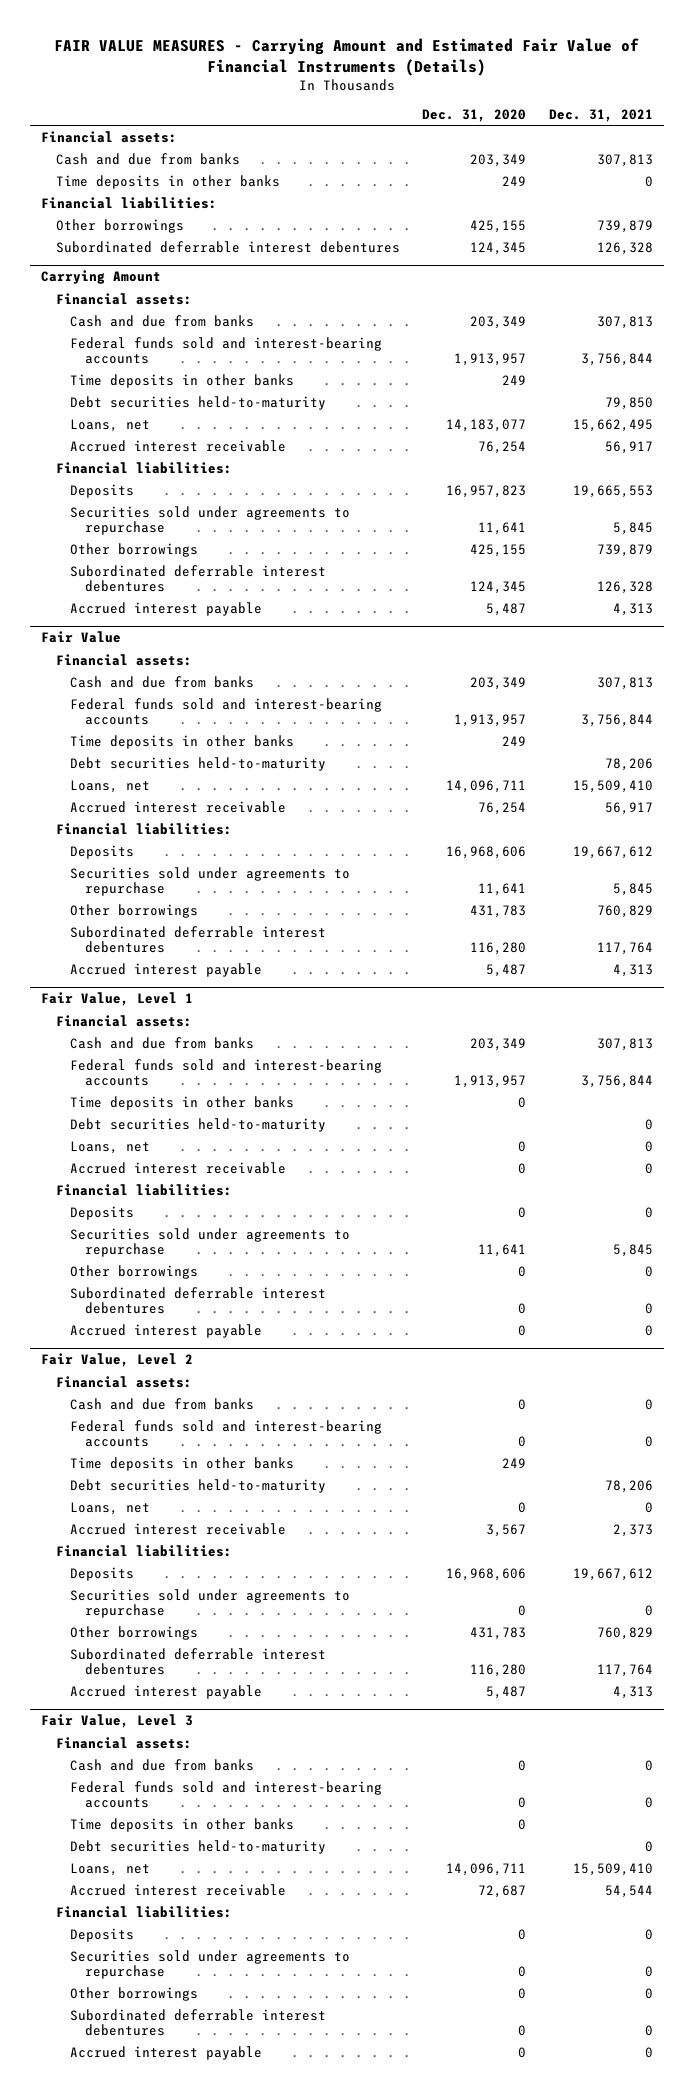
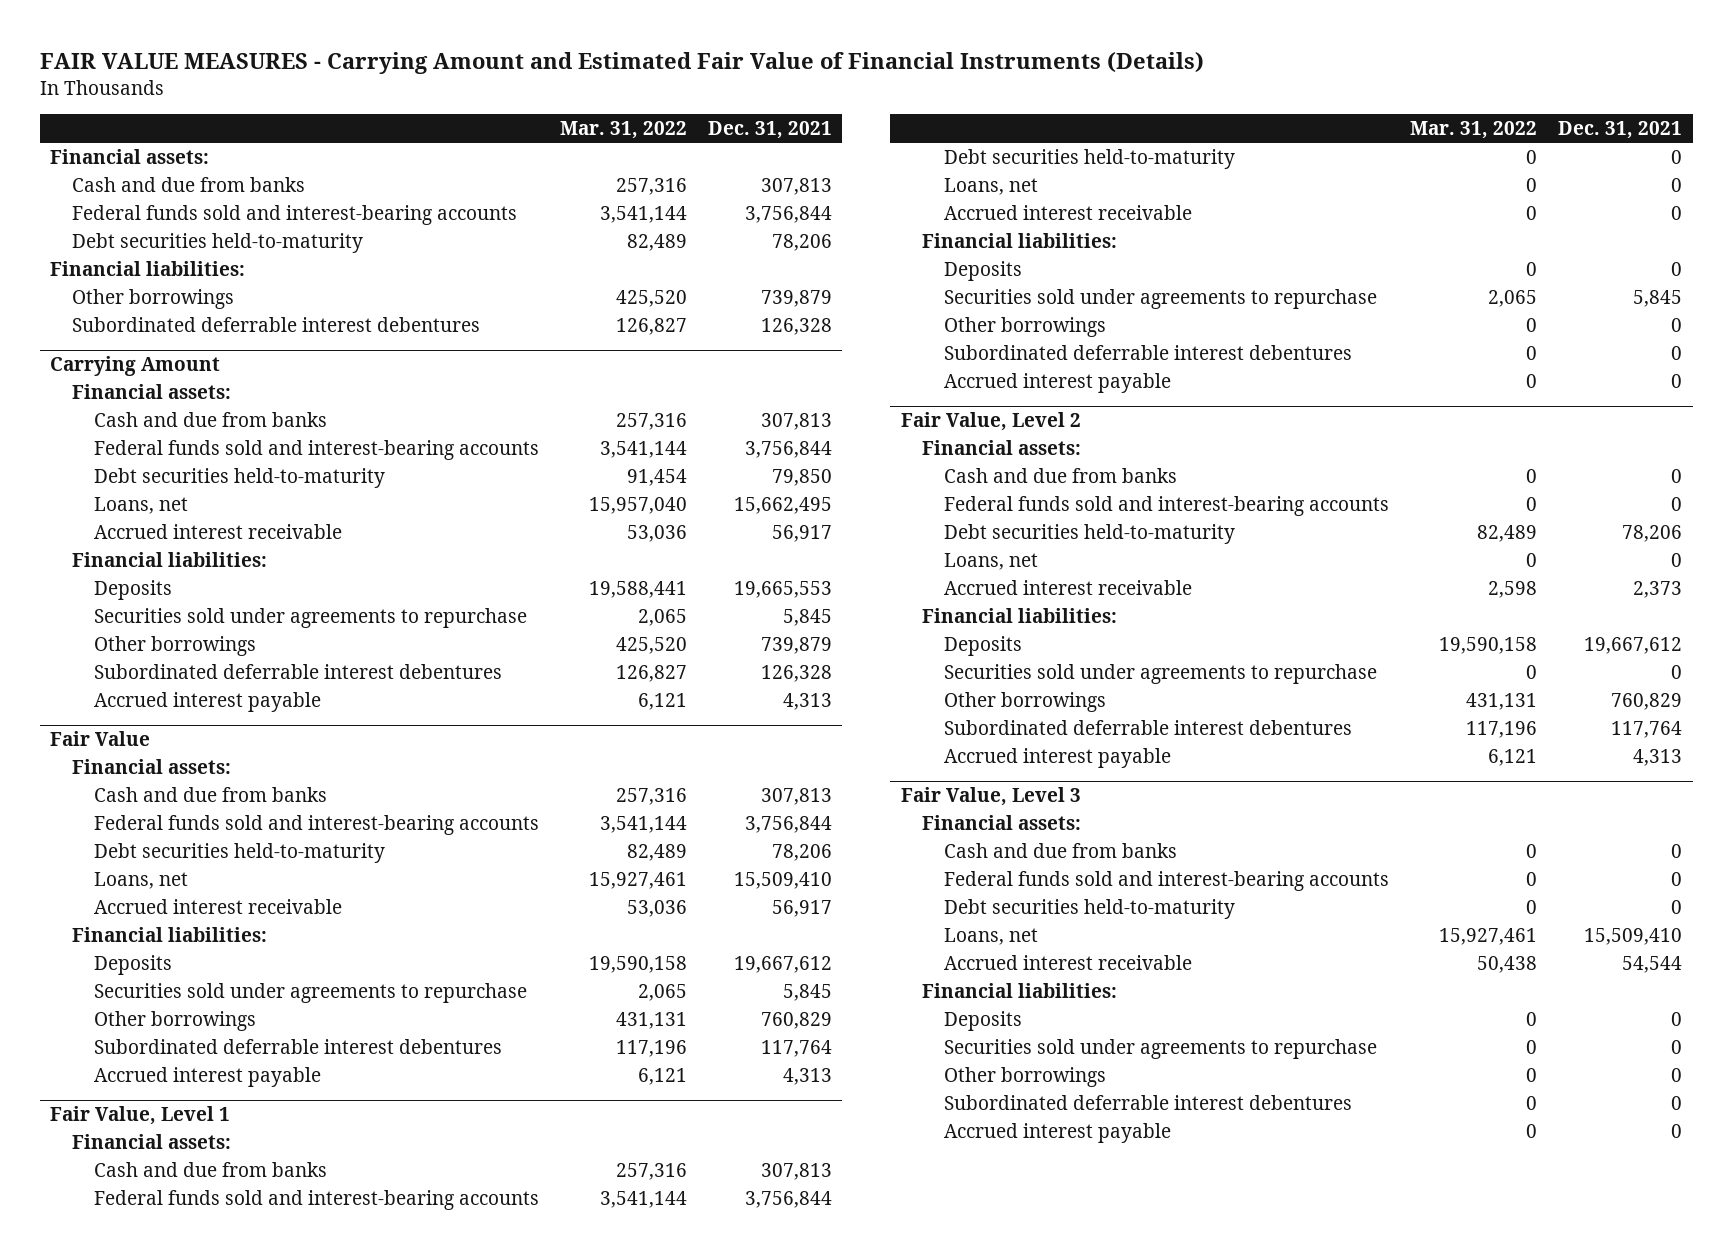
- | Dec. 31, 2020 | Dec. 31, 2021
+ | Mar. 31, 2022 | Dec. 31, 2021
- Time deposits in other banks | 249 | 0
+ Federal funds sold and interest-bearing accounts | 3,541,144 | 3,756,844
+ Debt securities held-to-maturity | 82,489 | 78,206
@ Carrying Amount
- Time deposits in other banks | 249 |
@ Fair Value
- Time deposits in other banks | 249 |
@ Fair Value, Level 1
- Time deposits in other banks | 0 |
@ Fair Value, Level 2
- Time deposits in other banks | 249 |
@ Fair Value, Level 3
- Time deposits in other banks | 0 |

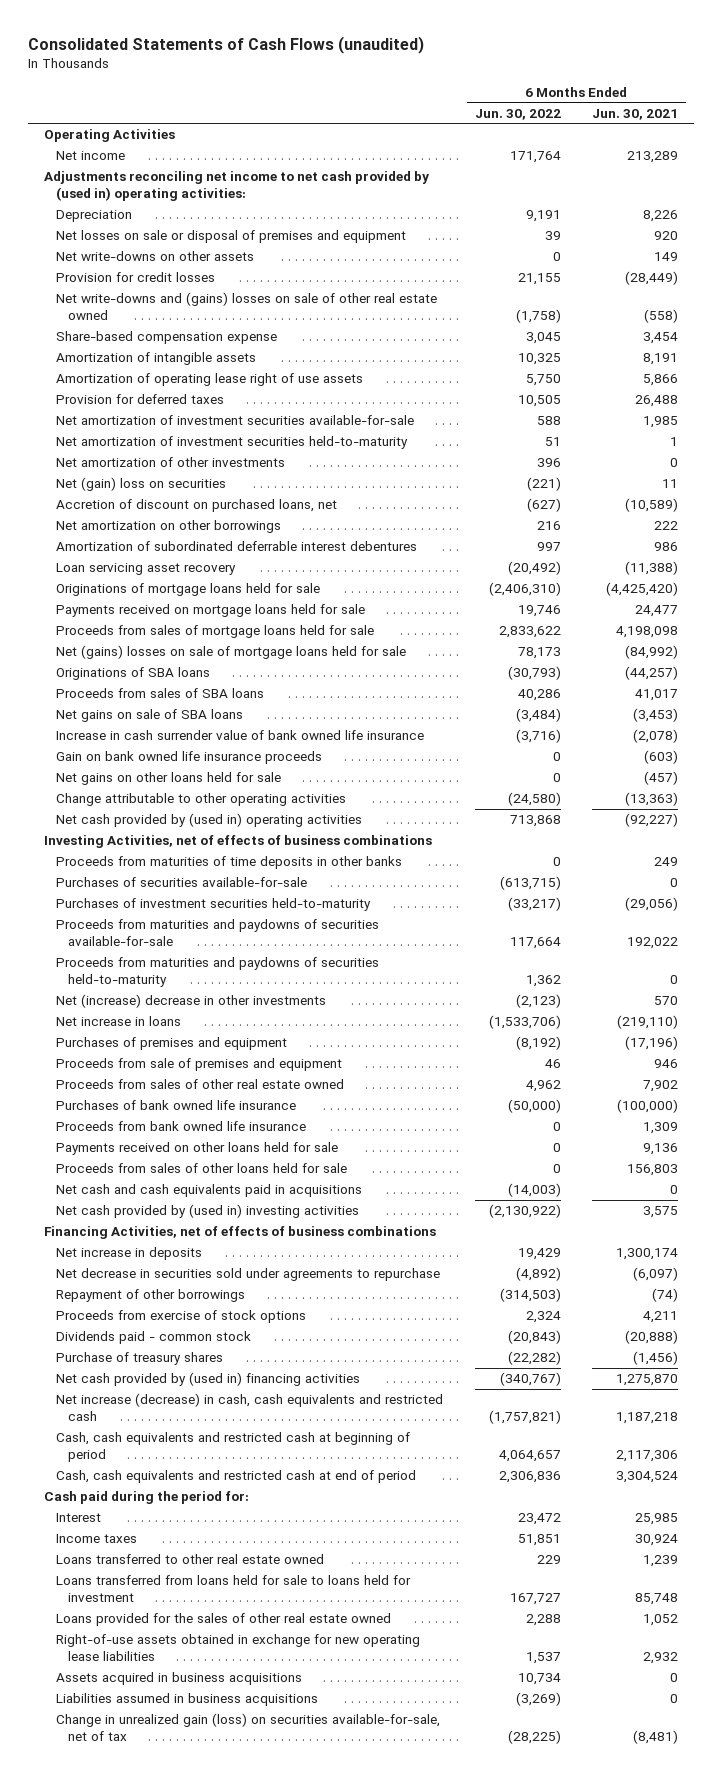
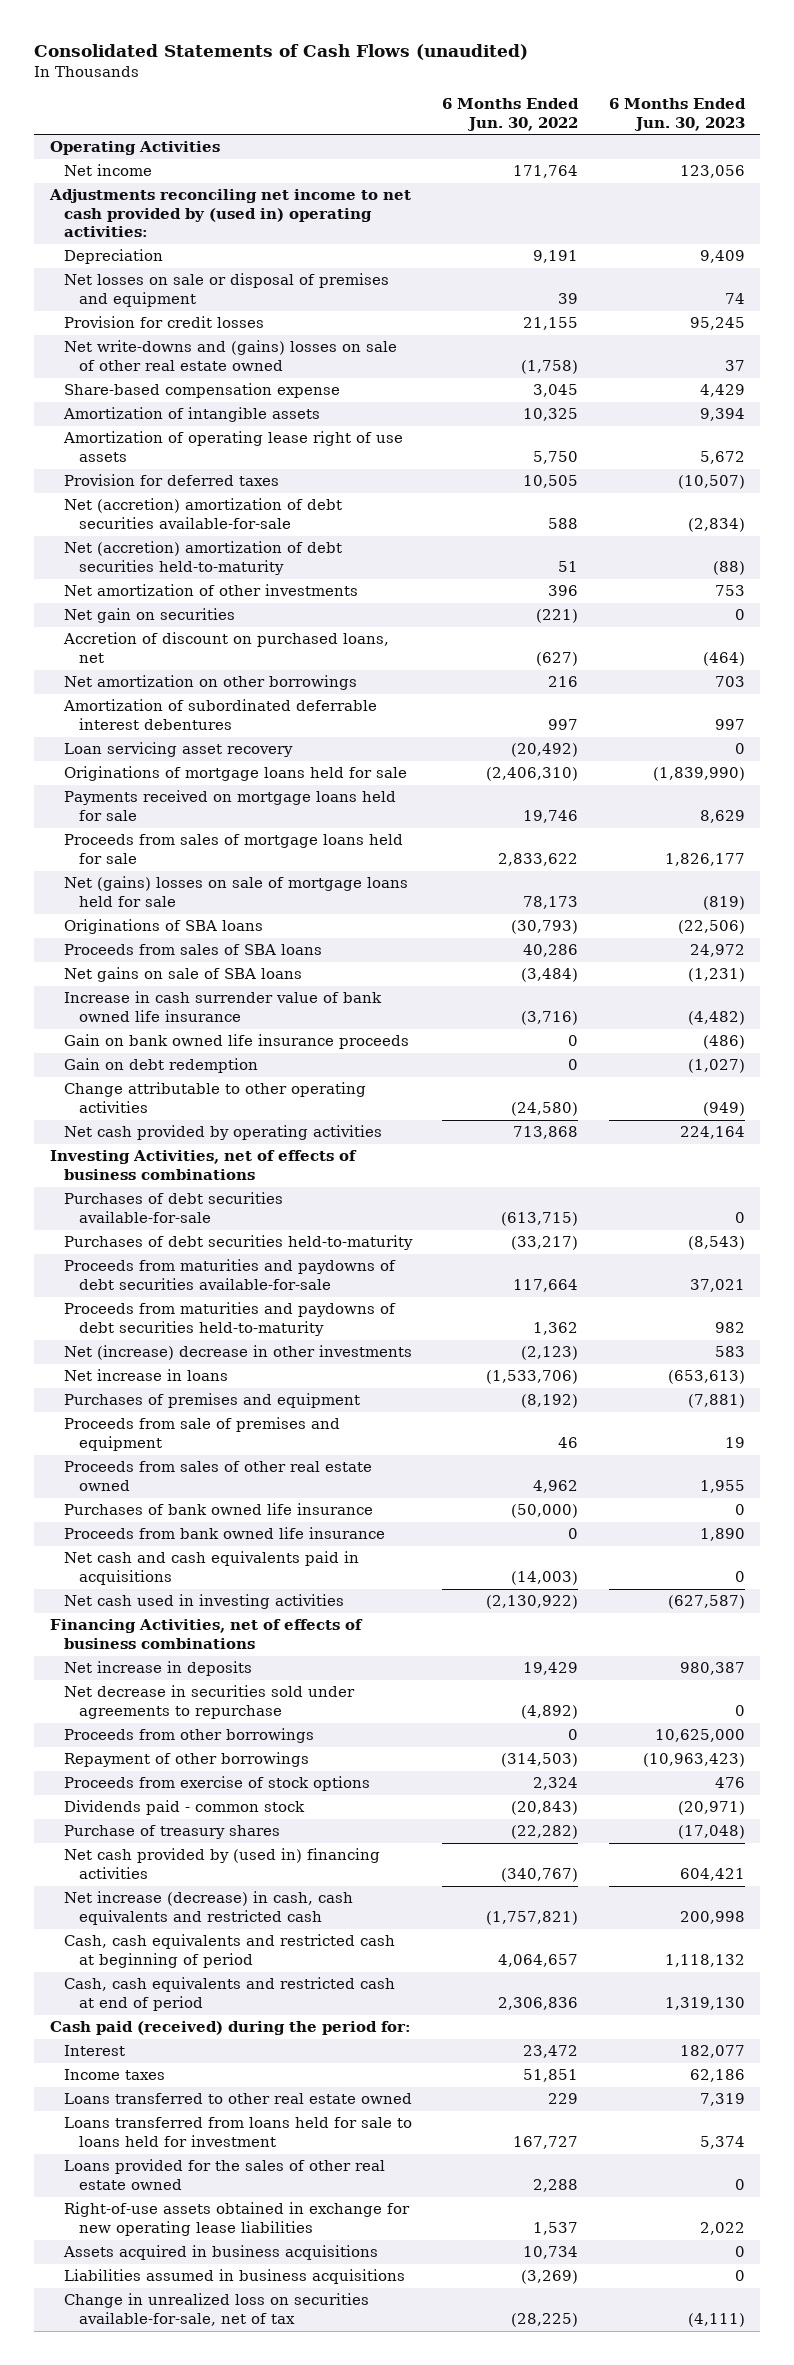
- | 6 Months Ended Jun. 30, 2022 | 6 Months Ended Jun. 30, 2021
+ | 6 Months Ended Jun. 30, 2022 | 6 Months Ended Jun. 30, 2023
- Net write-downs on other assets | 0 | 149
- Net amortization of investment securities available-for-sale | 588 | 1,985
- Net amortization of investment securities held-to-maturity | 51 | 1
+ Net (accretion) amortization of debt securities available-for-sale | 588 | (2,834)
+ Net (accretion) amortization of debt securities held-to-maturity | 51 | (88)
- Net (gain) loss on securities | (221) | 11
+ Net gain on securities | (221) | 0
- Net gains on other loans held for sale | 0 | (457)
+ Gain on debt redemption | 0 | (1,027)
- Net cash provided by (used in) operating activities | 713,868 | (92,227)
+ Net cash provided by operating activities | 713,868 | 224,164
- Proceeds from maturities of time deposits in other banks | 0 | 249
- Purchases of securities available-for-sale | (613,715) | 0
- Purchases of investment securities held-to-maturity | (33,217) | (29,056)
- Proceeds from maturities and paydowns of securities available-for-sale | 117,664 | 192,022
- Proceeds from maturities and paydowns of securities held-to-maturity | 1,362 | 0
+ Purchases of debt securities available-for-sale | (613,715) | 0
+ Purchases of debt securities held-to-maturity | (33,217) | (8,543)
+ Proceeds from maturities and paydowns of debt securities available-for-sale | 117,664 | 37,021
+ Proceeds from maturities and paydowns of debt securities held-to-maturity | 1,362 | 982
- Payments received on other loans held for sale | 0 | 9,136
- Proceeds from sales of other loans held for sale | 0 | 156,803
- Net cash provided by (used in) investing activities | (2,130,922) | 3,575
+ Net cash used in investing activities | (2,130,922) | (627,587)
+ Proceeds from other borrowings | 0 | 10,625,000
- Cash paid during the period for:
+ Cash paid (received) during the period for:
- Change in unrealized gain (loss) on securities available-for-sale, net of tax | (28,225) | (8,481)
+ Change in unrealized loss on securities available-for-sale, net of tax | (28,225) | (4,111)

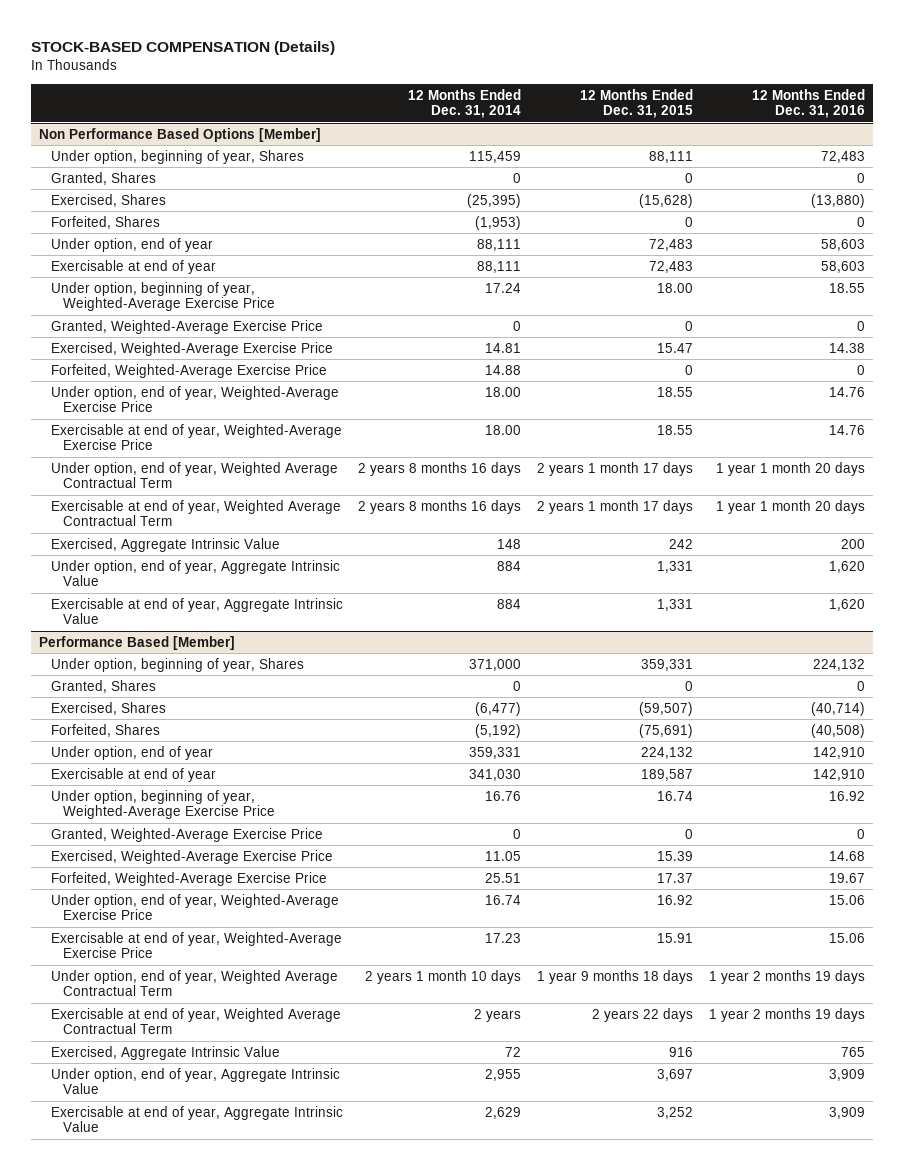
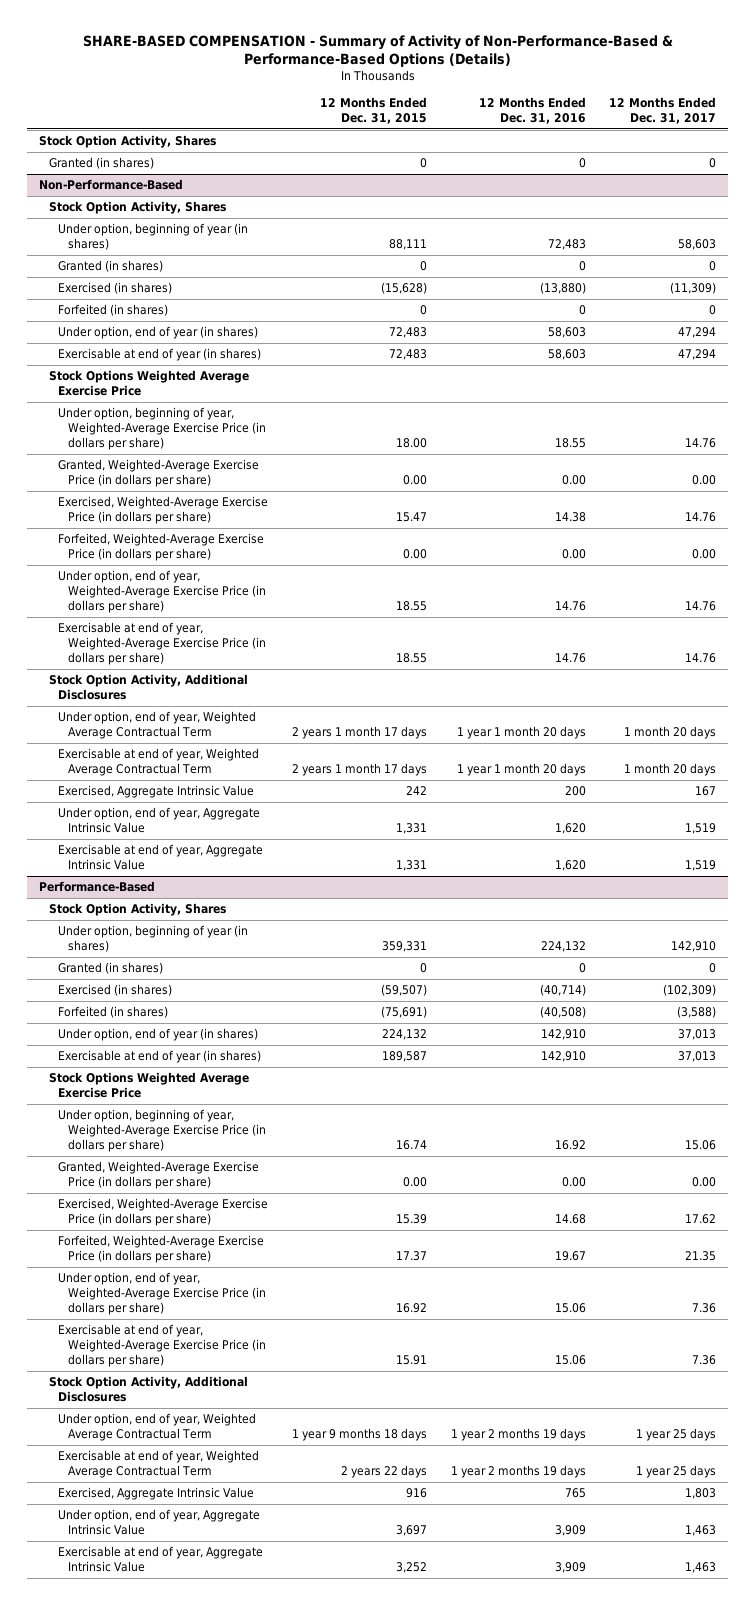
- STOCK-BASED COMPENSATION (Details)
+ SHARE-BASED COMPENSATION - Summary of Activity of Non-Performance-Based & Performance-Based Options (Details)
- | 12 Months Ended Dec. 31, 2014 | 12 Months Ended Dec. 31, 2015 | 12 Months Ended Dec. 31, 2016
+ | 12 Months Ended Dec. 31, 2015 | 12 Months Ended Dec. 31, 2016 | 12 Months Ended Dec. 31, 2017
- Non Performance Based Options [Member]
- Under option, beginning of year, Shares | 115,459 | 88,111 | 72,483
- Granted, Shares | 0 | 0 | 0
- Exercised, Shares | (25,395) | (15,628) | (13,880)
- Forfeited, Shares | (1,953) | 0 | 0
- Under option, end of year | 88,111 | 72,483 | 58,603
- Exercisable at end of year | 88,111 | 72,483 | 58,603
- Under option, beginning of year, Weighted-Average Exercise Price | 17.24 | 18.00 | 18.55
- Granted, Weighted-Average Exercise Price | 0 | 0 | 0
- Exercised, Weighted-Average Exercise Price | 14.81 | 15.47 | 14.38
- Forfeited, Weighted-Average Exercise Price | 14.88 | 0 | 0
- Under option, end of year, Weighted-Average Exercise Price | 18.00 | 18.55 | 14.76
- Exercisable at end of year, Weighted-Average Exercise Price | 18.00 | 18.55 | 14.76
+ Stock Option Activity, Shares
+ Granted (in shares) | 0 | 0 | 0
+ Non-Performance-Based
+ Stock Option Activity, Shares
+ Under option, beginning of year (in shares) | 88,111 | 72,483 | 58,603
+ Granted (in shares) | 0 | 0 | 0
+ Exercised (in shares) | (15,628) | (13,880) | (11,309)
+ Forfeited (in shares) | 0 | 0 | 0
+ Under option, end of year (in shares) | 72,483 | 58,603 | 47,294
+ Exercisable at end of year (in shares) | 72,483 | 58,603 | 47,294
+ Stock Options Weighted Average Exercise Price
+ Under option, beginning of year, Weighted-Average Exercise Price (in dollars per share) | 18.00 | 18.55 | 14.76
+ Granted, Weighted-Average Exercise Price (in dollars per share) | 0.00 | 0.00 | 0.00
+ Exercised, Weighted-Average Exercise Price (in dollars per share) | 15.47 | 14.38 | 14.76
+ Forfeited, Weighted-Average Exercise Price (in dollars per share) | 0.00 | 0.00 | 0.00
+ Under option, end of year, Weighted-Average Exercise Price (in dollars per share) | 18.55 | 14.76 | 14.76
+ Exercisable at end of year, Weighted-Average Exercise Price (in dollars per share) | 18.55 | 14.76 | 14.76
+ Stock Option Activity, Additional Disclosures
- Performance Based [Member]
- Under option, beginning of year, Shares | 371,000 | 359,331 | 224,132
- Granted, Shares | 0 | 0 | 0
- Exercised, Shares | (6,477) | (59,507) | (40,714)
- Forfeited, Shares | (5,192) | (75,691) | (40,508)
- Under option, end of year | 359,331 | 224,132 | 142,910
- Exercisable at end of year | 341,030 | 189,587 | 142,910
- Under option, beginning of year, Weighted-Average Exercise Price | 16.76 | 16.74 | 16.92
- Granted, Weighted-Average Exercise Price | 0 | 0 | 0
- Exercised, Weighted-Average Exercise Price | 11.05 | 15.39 | 14.68
- Forfeited, Weighted-Average Exercise Price | 25.51 | 17.37 | 19.67
- Under option, end of year, Weighted-Average Exercise Price | 16.74 | 16.92 | 15.06
- Exercisable at end of year, Weighted-Average Exercise Price | 17.23 | 15.91 | 15.06
+ Performance-Based
+ Stock Option Activity, Shares
+ Under option, beginning of year (in shares) | 359,331 | 224,132 | 142,910
+ Granted (in shares) | 0 | 0 | 0
+ Exercised (in shares) | (59,507) | (40,714) | (102,309)
+ Forfeited (in shares) | (75,691) | (40,508) | (3,588)
+ Under option, end of year (in shares) | 224,132 | 142,910 | 37,013
+ Exercisable at end of year (in shares) | 189,587 | 142,910 | 37,013
+ Stock Options Weighted Average Exercise Price
+ Under option, beginning of year, Weighted-Average Exercise Price (in dollars per share) | 16.74 | 16.92 | 15.06
+ Granted, Weighted-Average Exercise Price (in dollars per share) | 0.00 | 0.00 | 0.00
+ Exercised, Weighted-Average Exercise Price (in dollars per share) | 15.39 | 14.68 | 17.62
+ Forfeited, Weighted-Average Exercise Price (in dollars per share) | 17.37 | 19.67 | 21.35
+ Under option, end of year, Weighted-Average Exercise Price (in dollars per share) | 16.92 | 15.06 | 7.36
+ Exercisable at end of year, Weighted-Average Exercise Price (in dollars per share) | 15.91 | 15.06 | 7.36
+ Stock Option Activity, Additional Disclosures

